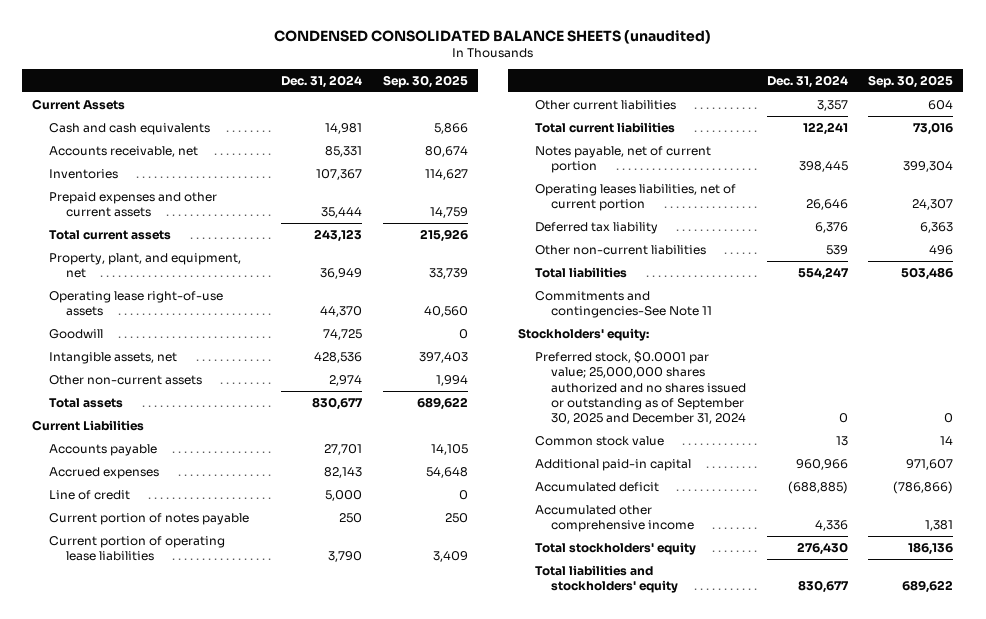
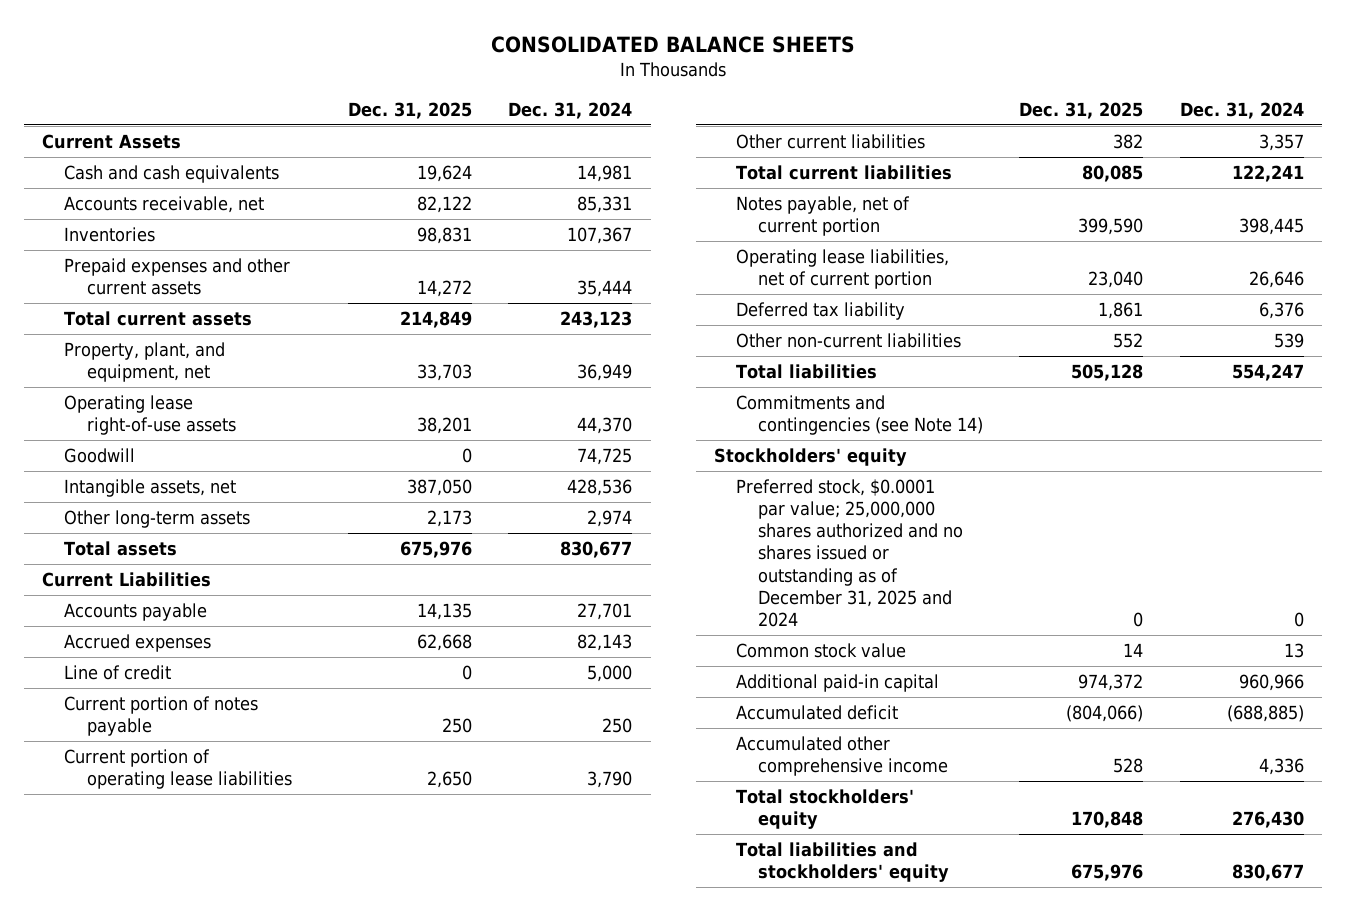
- CONDENSED CONSOLIDATED BALANCE SHEETS (unaudited)
+ CONSOLIDATED BALANCE SHEETS
- | Dec. 31, 2024 | Sep. 30, 2025
+ | Dec. 31, 2025 | Dec. 31, 2024
- Other non-current assets | 2,974 | 1,994
+ Other long-term assets | 2,173 | 2,974
- Operating leases liabilities, net of current portion | 26,646 | 24,307
+ Operating lease liabilities, net of current portion | 23,040 | 26,646
- Commitments and contingencies-See Note 11
- Stockholders' equity:
- Preferred stock, $0.0001 par value; 25,000,000 shares authorized and no shares issued or outstanding as of September 30, 2025 and December 31, 2024 | 0 | 0
+ Commitments and contingencies (see Note 14)
+ Stockholders' equity
+ Preferred stock, $0.0001 par value; 25,000,000 shares authorized and no shares issued or outstanding as of December 31, 2025 and 2024 | 0 | 0

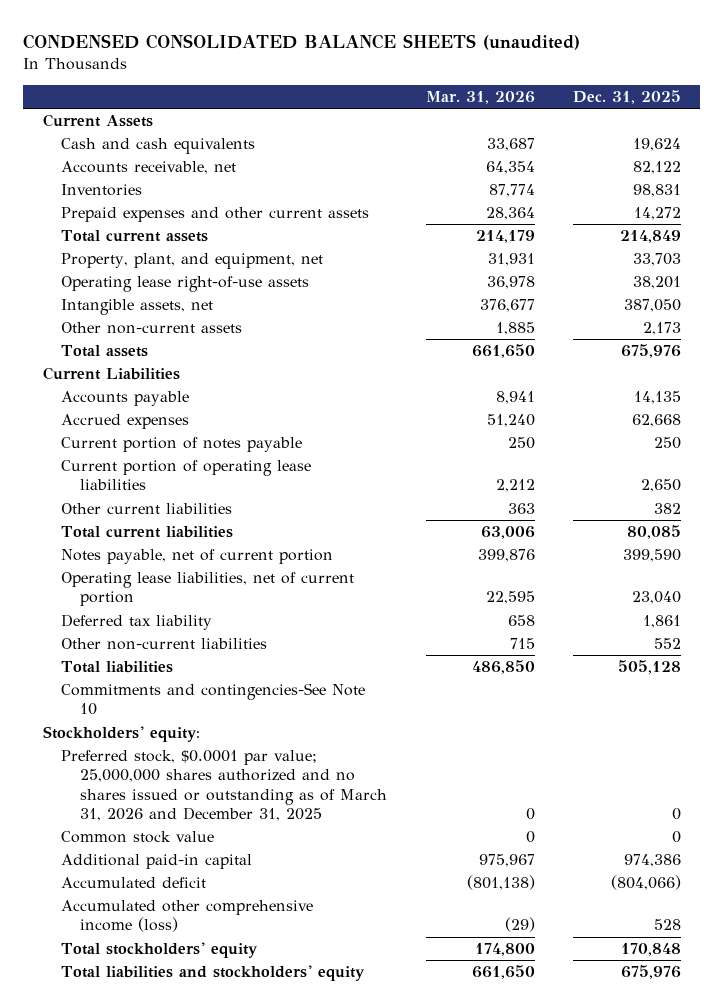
- CONSOLIDATED BALANCE SHEETS
+ CONDENSED CONSOLIDATED BALANCE SHEETS (unaudited)
- | Dec. 31, 2025 | Dec. 31, 2024
+ | Mar. 31, 2026 | Dec. 31, 2025
- Goodwill | 0 | 74,725
- Other long-term assets | 2,173 | 2,974
+ Other non-current assets | 1,885 | 2,173
- Line of credit | 0 | 5,000
- Commitments and contingencies (see Note 14)
- Stockholders' equity
- Preferred stock, $0.0001 par value; 25,000,000 shares authorized and no shares issued or outstanding as of December 31, 2025 and 2024 | 0 | 0
- Common stock value | 14 | 13
- Additional paid-in capital | 974,372 | 960,966
+ Commitments and contingencies-See Note 10
+ Stockholders' equity:
+ Preferred stock, $0.0001 par value; 25,000,000 shares authorized and no shares issued or outstanding as of March 31, 2026 and December 31, 2025 | 0 | 0
+ Common stock value | 0 | 0
+ Additional paid-in capital | 975,967 | 974,386
- Accumulated other comprehensive income | 528 | 4,336
+ Accumulated other comprehensive income (loss) | (29) | 528

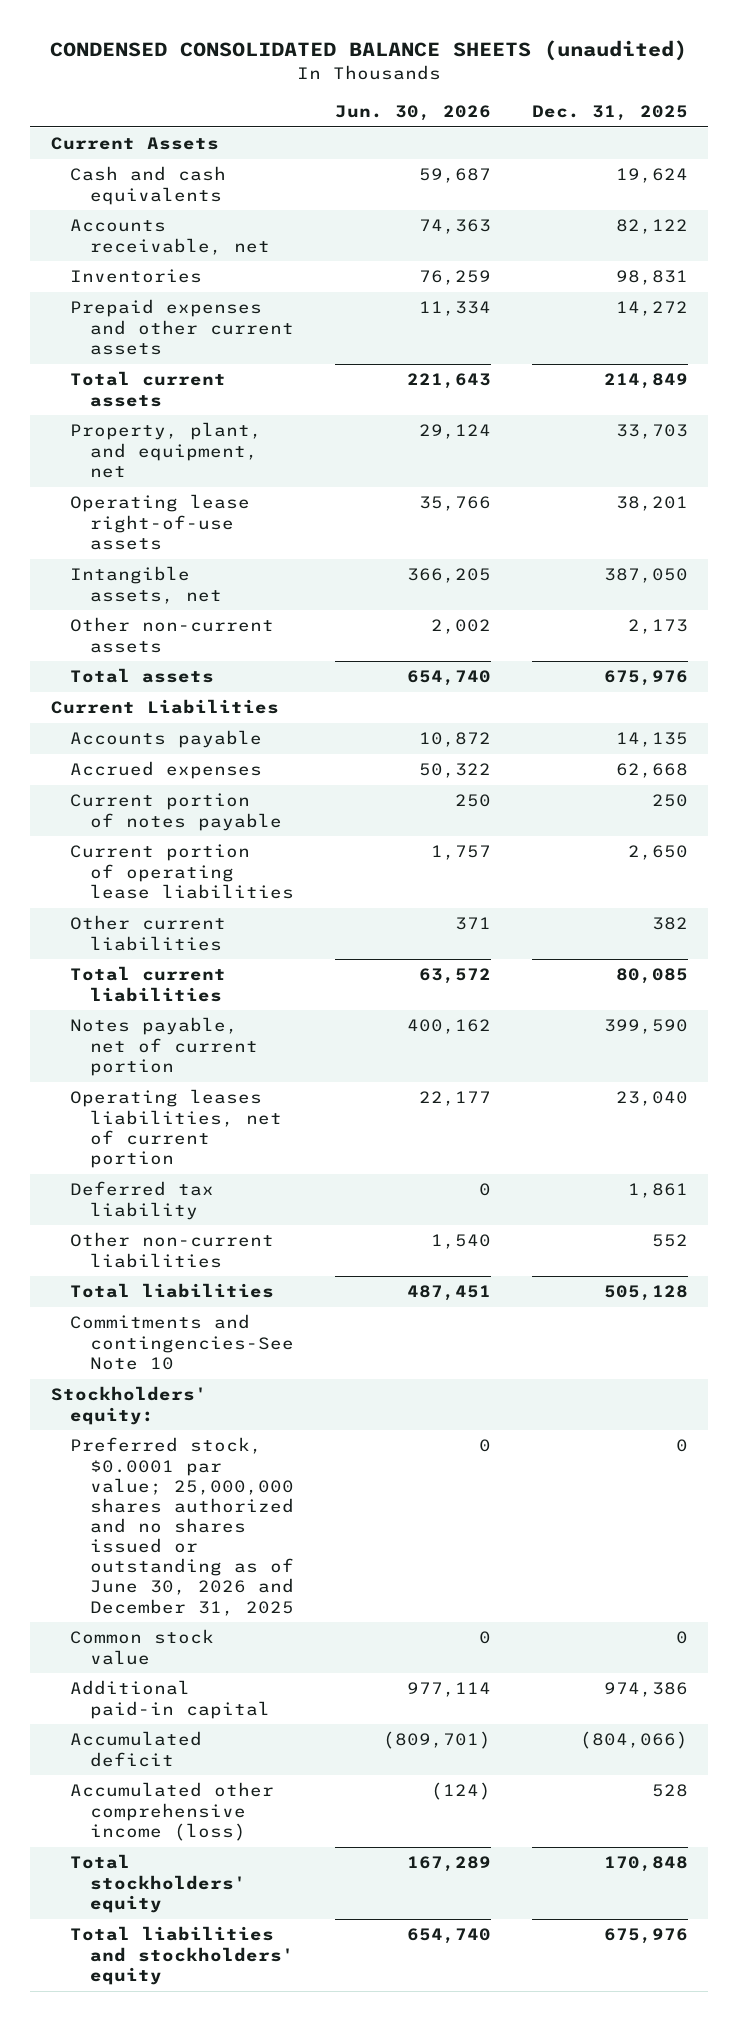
- | Mar. 31, 2026 | Dec. 31, 2025
+ | Jun. 30, 2026 | Dec. 31, 2025
- Operating lease liabilities, net of current portion | 22,595 | 23,040
+ Operating leases liabilities, net of current portion | 22,177 | 23,040
- Preferred stock, $0.0001 par value; 25,000,000 shares authorized and no shares issued or outstanding as of March 31, 2026 and December 31, 2025 | 0 | 0
+ Preferred stock, $0.0001 par value; 25,000,000 shares authorized and no shares issued or outstanding as of June 30, 2026 and December 31, 2025 | 0 | 0

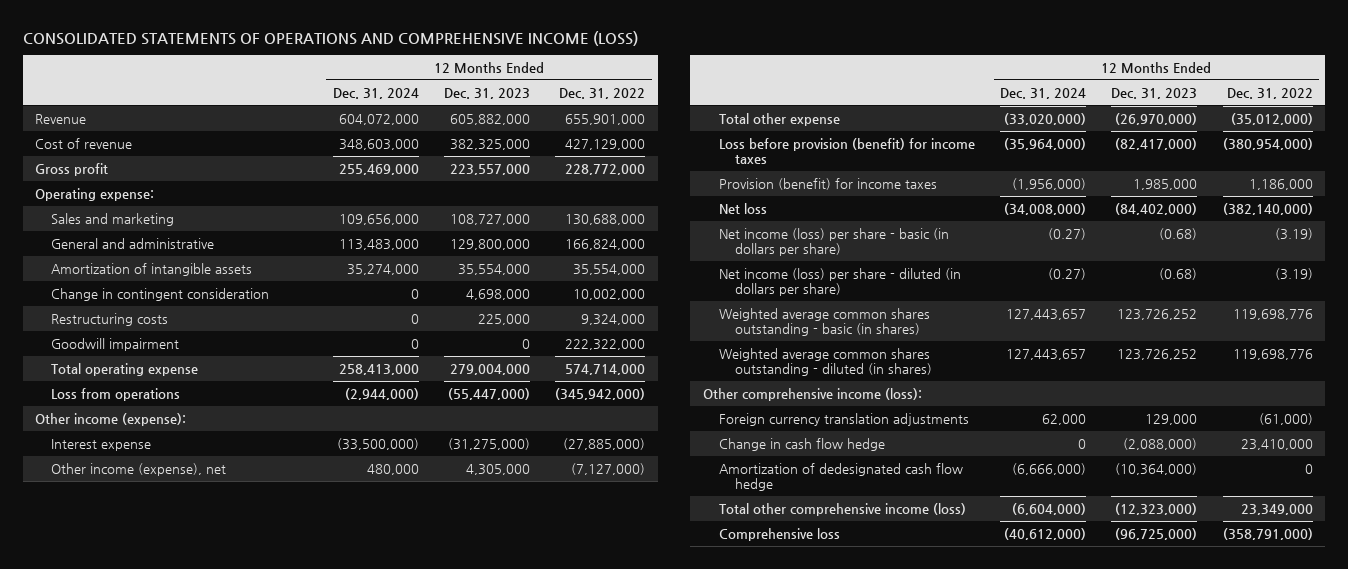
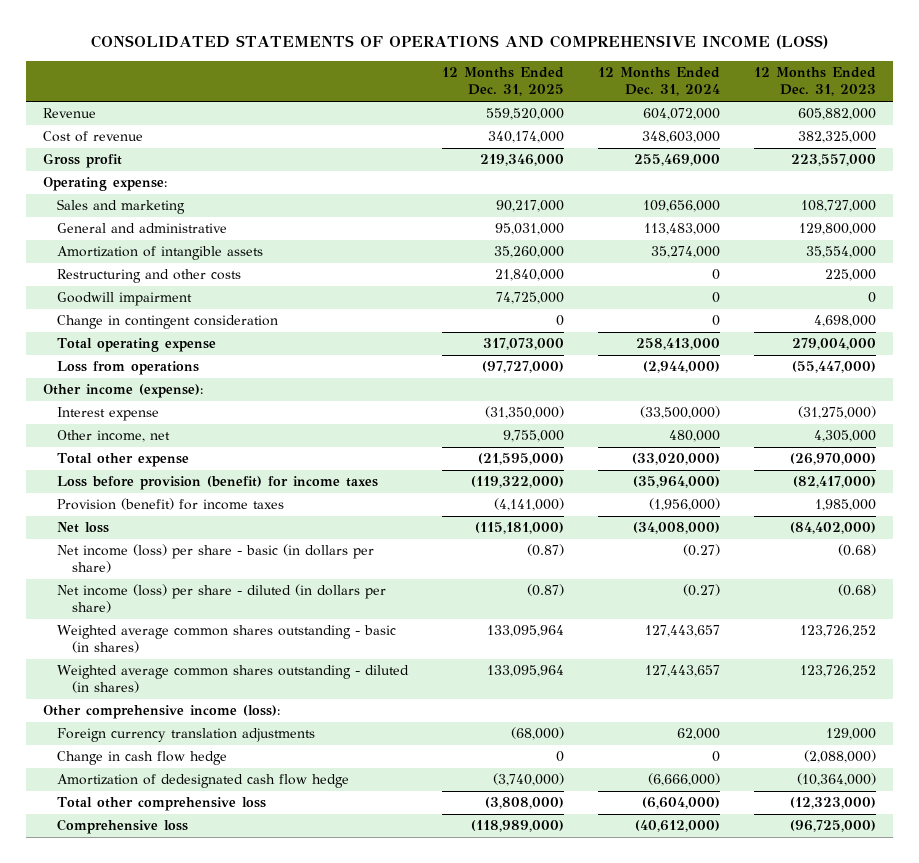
- | 12 Months Ended Dec. 31, 2024 | 12 Months Ended Dec. 31, 2023 | 12 Months Ended Dec. 31, 2022
+ | 12 Months Ended Dec. 31, 2025 | 12 Months Ended Dec. 31, 2024 | 12 Months Ended Dec. 31, 2023
- Restructuring costs | 0 | 225,000 | 9,324,000
+ Restructuring and other costs | 21,840,000 | 0 | 225,000
moved down: Change in contingent consideration | 0 | 0 | 4,698,000
- Other income (expense), net | 480,000 | 4,305,000 | (7,127,000)
+ Other income, net | 9,755,000 | 480,000 | 4,305,000
- Total other comprehensive income (loss) | (6,604,000) | (12,323,000) | 23,349,000
+ Total other comprehensive loss | (3,808,000) | (6,604,000) | (12,323,000)

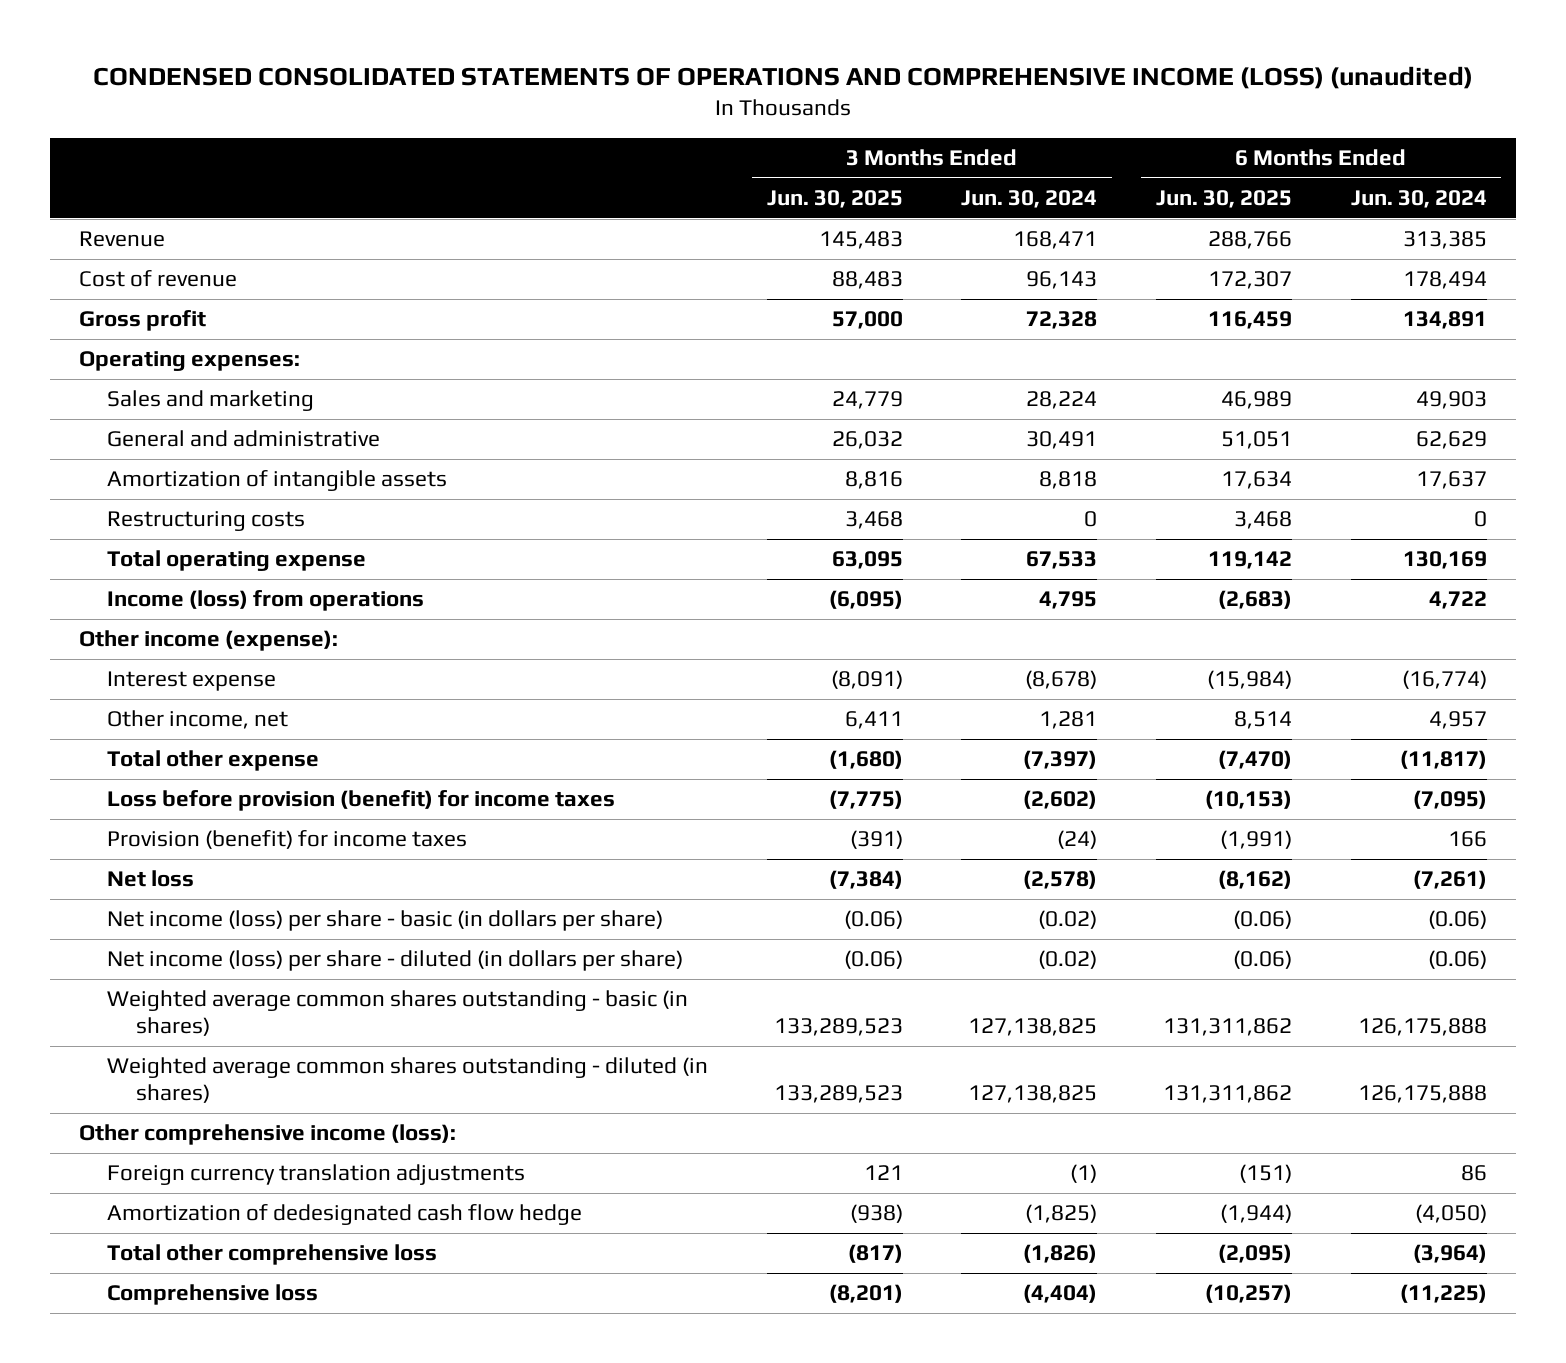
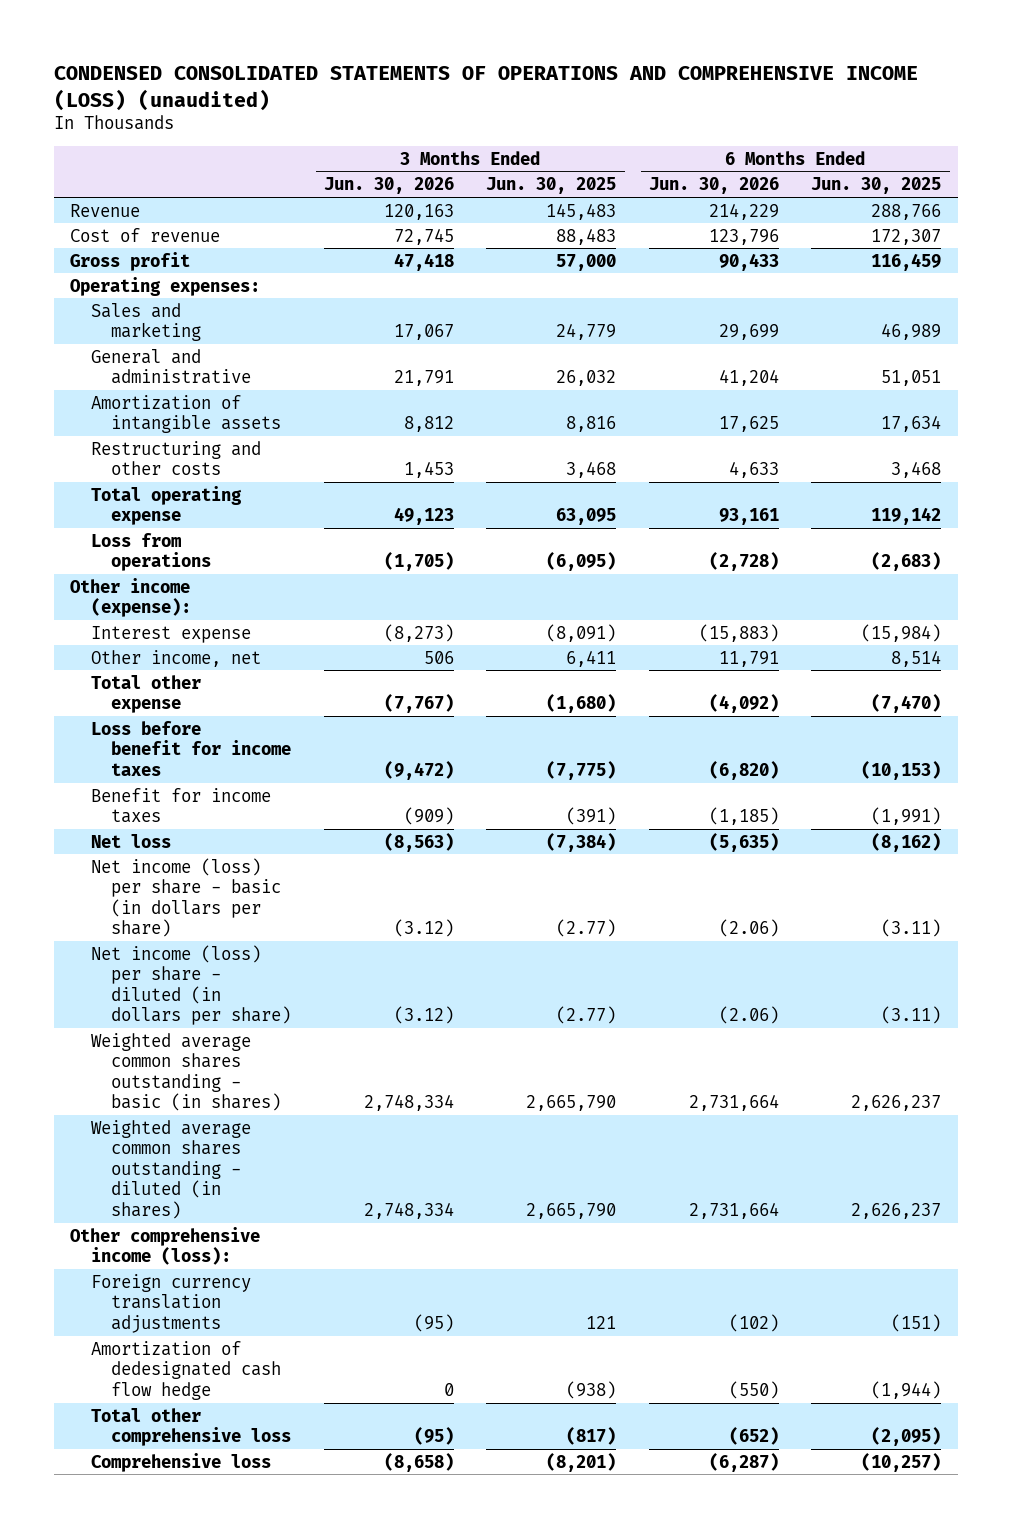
- | 3 Months Ended Jun. 30, 2025 | 3 Months Ended Jun. 30, 2024 | 6 Months Ended Jun. 30, 2025 | 6 Months Ended Jun. 30, 2024
+ | 3 Months Ended Jun. 30, 2026 | 3 Months Ended Jun. 30, 2025 | 6 Months Ended Jun. 30, 2026 | 6 Months Ended Jun. 30, 2025
- Restructuring costs | 3,468 | 0 | 3,468 | 0
+ Restructuring and other costs | 1,453 | 3,468 | 4,633 | 3,468
- Income (loss) from operations | (6,095) | 4,795 | (2,683) | 4,722
+ Loss from operations | (1,705) | (6,095) | (2,728) | (2,683)
- Loss before provision (benefit) for income taxes | (7,775) | (2,602) | (10,153) | (7,095)
- Provision (benefit) for income taxes | (391) | (24) | (1,991) | 166
+ Loss before benefit for income taxes | (9,472) | (7,775) | (6,820) | (10,153)
+ Benefit for income taxes | (909) | (391) | (1,185) | (1,991)
- Net income (loss) per share - basic (in dollars per share) | (0.06) | (0.02) | (0.06) | (0.06)
- Net income (loss) per share - diluted (in dollars per share) | (0.06) | (0.02) | (0.06) | (0.06)
- Weighted average common shares outstanding - basic (in shares) | 133,289,523 | 127,138,825 | 131,311,862 | 126,175,888
- Weighted average common shares outstanding - diluted (in shares) | 133,289,523 | 127,138,825 | 131,311,862 | 126,175,888
+ Net income (loss) per share - basic (in dollars per share) | (3.12) | (2.77) | (2.06) | (3.11)
+ Net income (loss) per share - diluted (in dollars per share) | (3.12) | (2.77) | (2.06) | (3.11)
+ Weighted average common shares outstanding - basic (in shares) | 2,748,334 | 2,665,790 | 2,731,664 | 2,626,237
+ Weighted average common shares outstanding - diluted (in shares) | 2,748,334 | 2,665,790 | 2,731,664 | 2,626,237

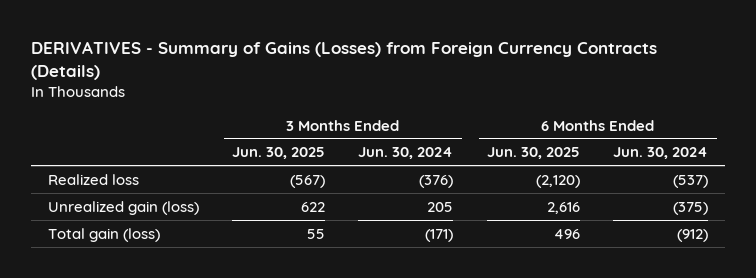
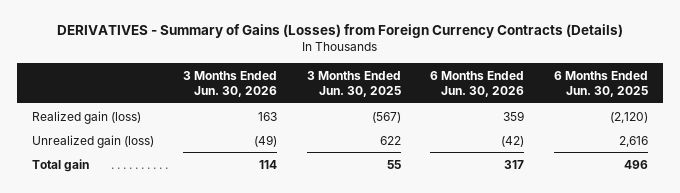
- | 3 Months Ended Jun. 30, 2025 | 3 Months Ended Jun. 30, 2024 | 6 Months Ended Jun. 30, 2025 | 6 Months Ended Jun. 30, 2024
+ | 3 Months Ended Jun. 30, 2026 | 3 Months Ended Jun. 30, 2025 | 6 Months Ended Jun. 30, 2026 | 6 Months Ended Jun. 30, 2025
- Realized loss | (567) | (376) | (2,120) | (537)
+ Realized gain (loss) | 163 | (567) | 359 | (2,120)
- Total gain (loss) | 55 | (171) | 496 | (912)
+ Total gain | 114 | 55 | 317 | 496

